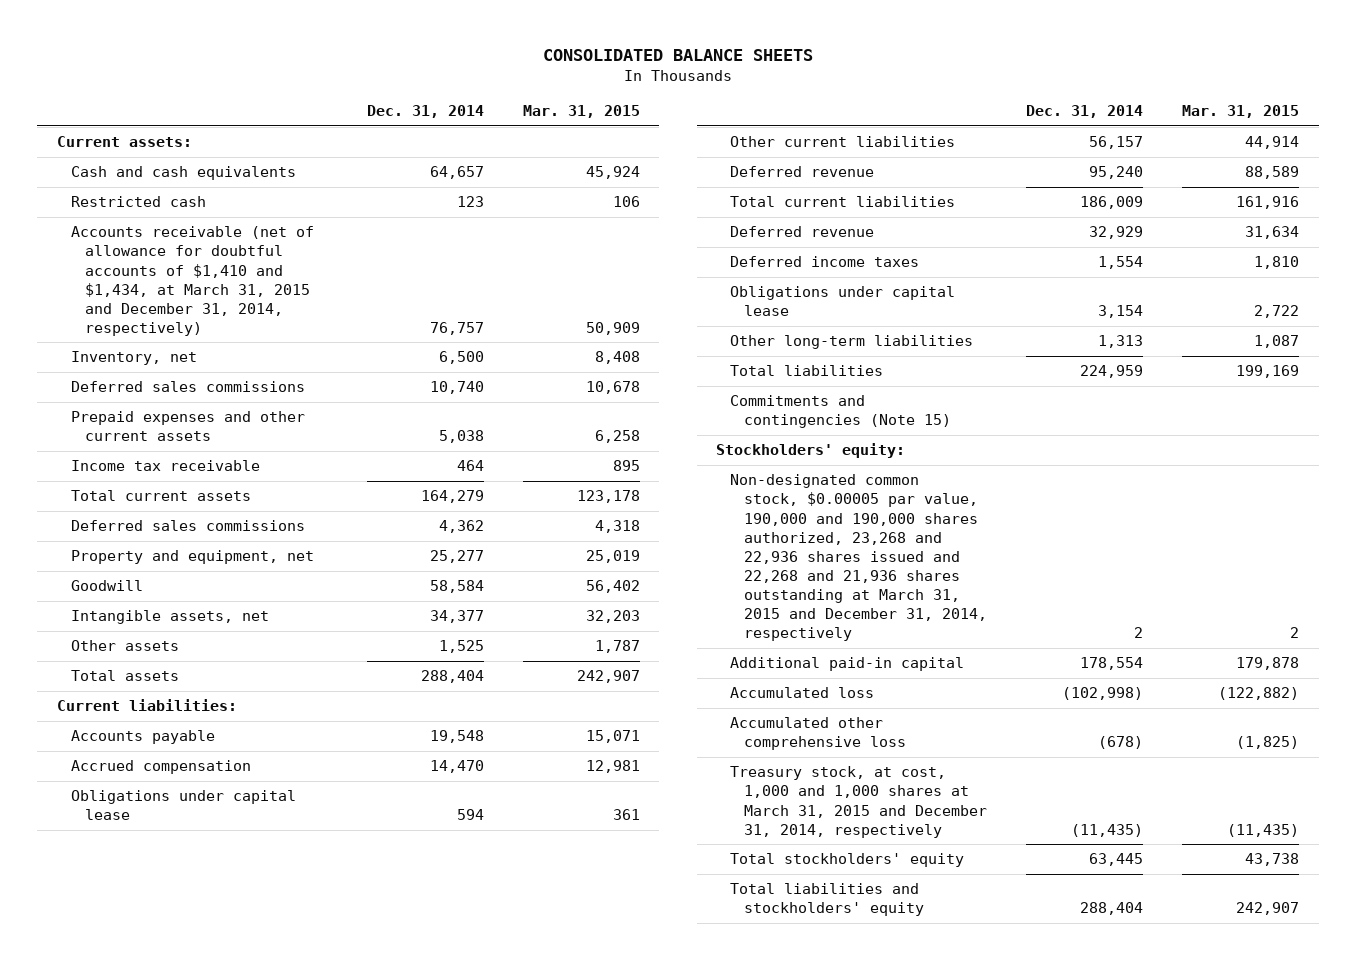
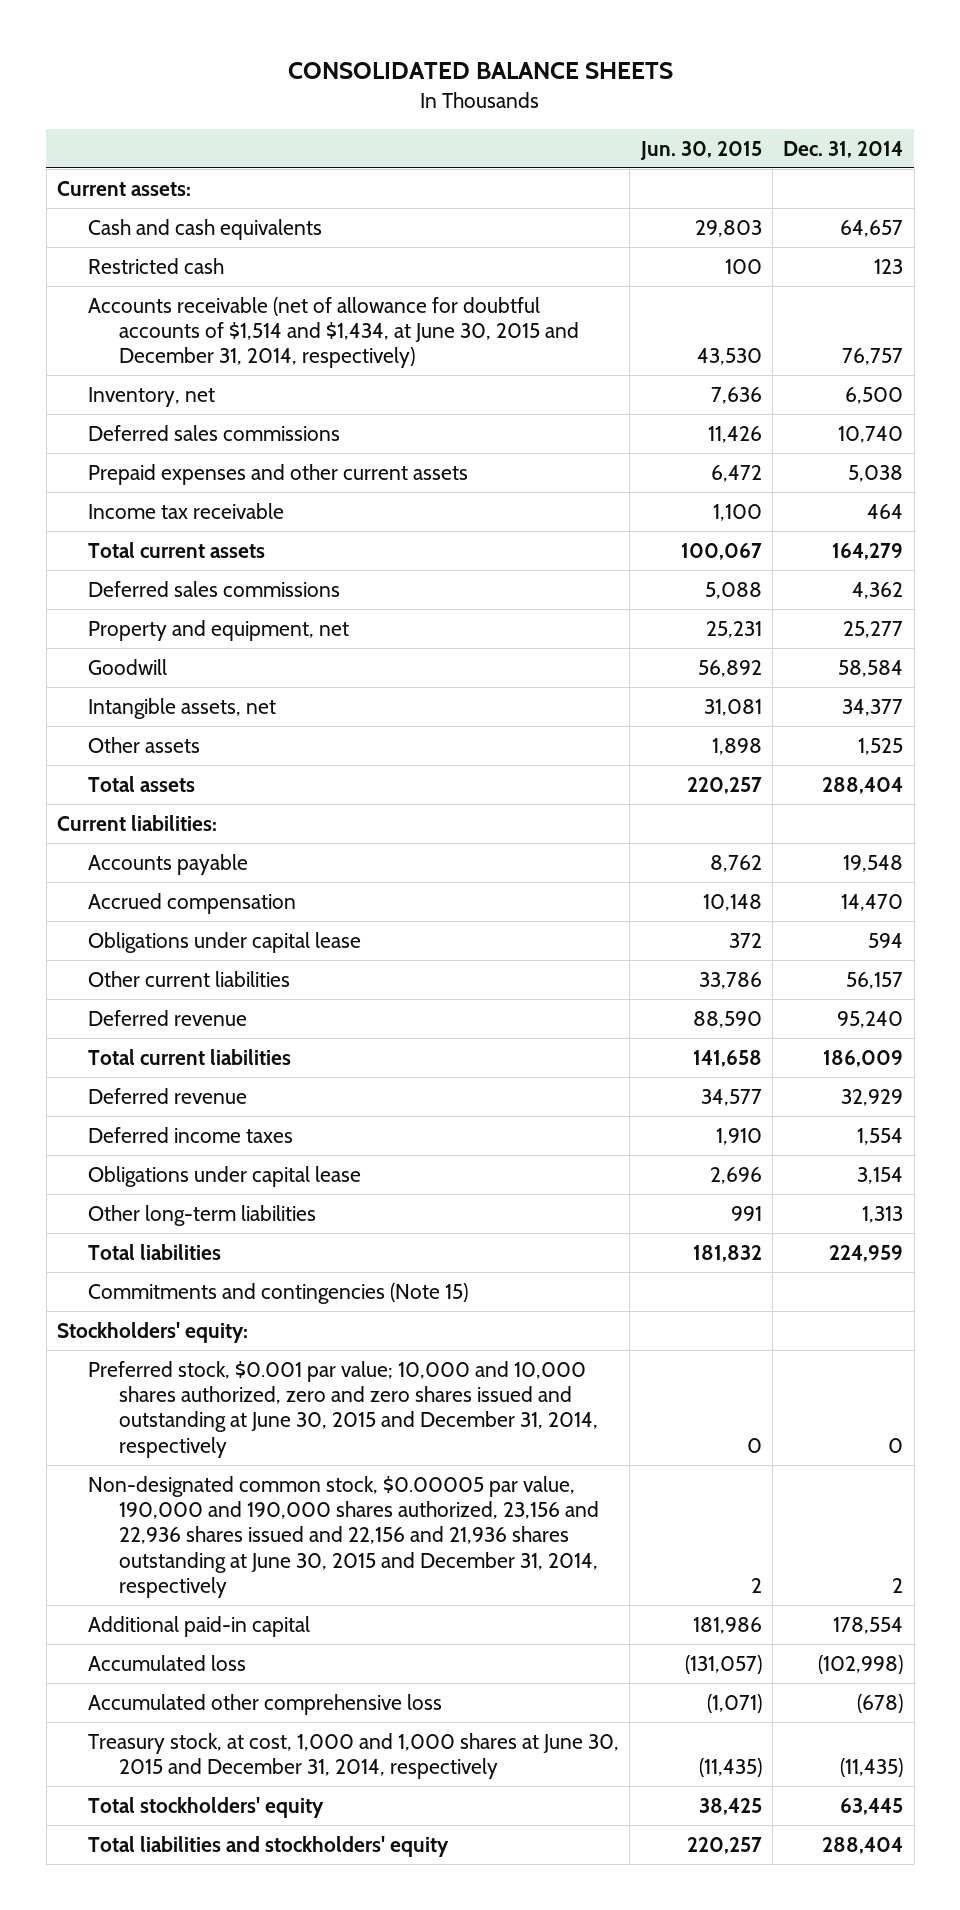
- | Dec. 31, 2014 | Mar. 31, 2015
+ | Jun. 30, 2015 | Dec. 31, 2014
- Accounts receivable (net of allowance for doubtful accounts of $1,410 and $1,434, at March 31, 2015 and December 31, 2014, respectively) | 76,757 | 50,909
+ Accounts receivable (net of allowance for doubtful accounts of $1,514 and $1,434, at June 30, 2015 and December 31, 2014, respectively) | 43,530 | 76,757
- Non-designated common stock, $0.00005 par value, 190,000 and 190,000 shares authorized, 23,268 and 22,936 shares issued and 22,268 and 21,936 shares outstanding at March 31, 2015 and December 31, 2014, respectively | 2 | 2
+ Preferred stock, $0.001 par value; 10,000 and 10,000 shares authorized, zero and zero shares issued and outstanding at June 30, 2015 and December 31, 2014, respectively | 0 | 0
+ Non-designated common stock, $0.00005 par value, 190,000 and 190,000 shares authorized, 23,156 and 22,936 shares issued and 22,156 and 21,936 shares outstanding at June 30, 2015 and December 31, 2014, respectively | 2 | 2
- Treasury stock, at cost, 1,000 and 1,000 shares at March 31, 2015 and December 31, 2014, respectively | (11,435) | (11,435)
+ Treasury stock, at cost, 1,000 and 1,000 shares at June 30, 2015 and December 31, 2014, respectively | (11,435) | (11,435)

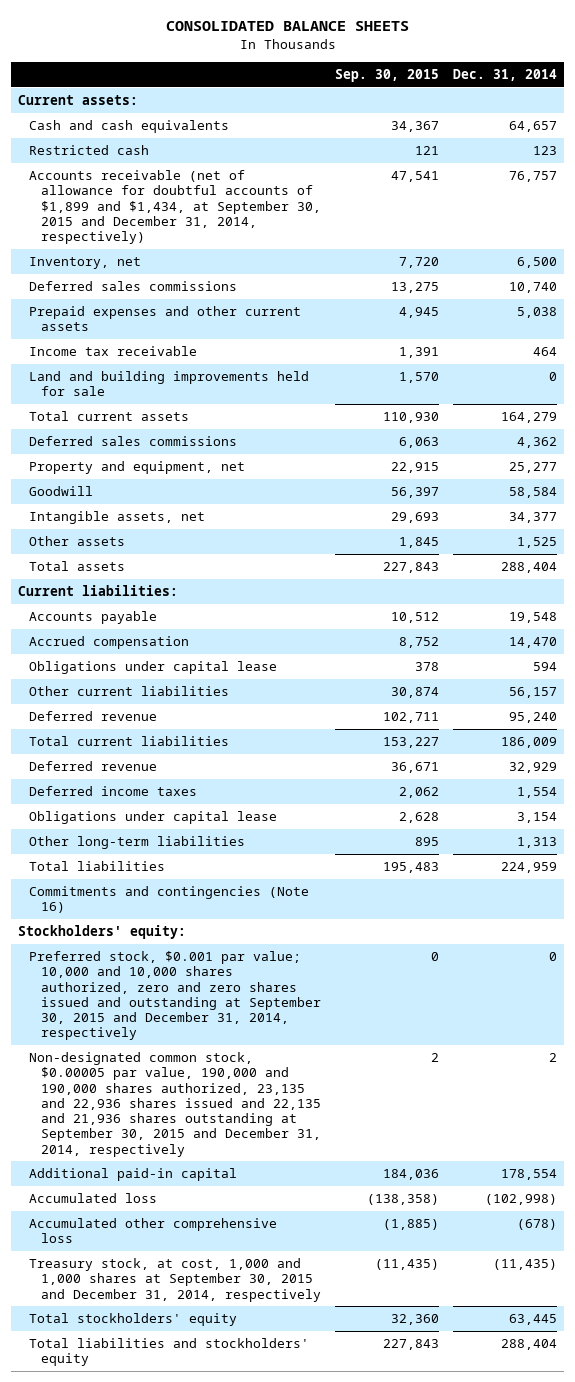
- | Jun. 30, 2015 | Dec. 31, 2014
+ | Sep. 30, 2015 | Dec. 31, 2014
- Accounts receivable (net of allowance for doubtful accounts of $1,514 and $1,434, at June 30, 2015 and December 31, 2014, respectively) | 43,530 | 76,757
+ Accounts receivable (net of allowance for doubtful accounts of $1,899 and $1,434, at September 30, 2015 and December 31, 2014, respectively) | 47,541 | 76,757
+ Land and building improvements held for sale | 1,570 | 0
- Commitments and contingencies (Note 15)
+ Commitments and contingencies (Note 16)
- Preferred stock, $0.001 par value; 10,000 and 10,000 shares authorized, zero and zero shares issued and outstanding at June 30, 2015 and December 31, 2014, respectively | 0 | 0
- Non-designated common stock, $0.00005 par value, 190,000 and 190,000 shares authorized, 23,156 and 22,936 shares issued and 22,156 and 21,936 shares outstanding at June 30, 2015 and December 31, 2014, respectively | 2 | 2
+ Preferred stock, $0.001 par value; 10,000 and 10,000 shares authorized, zero and zero shares issued and outstanding at September 30, 2015 and December 31, 2014, respectively | 0 | 0
+ Non-designated common stock, $0.00005 par value, 190,000 and 190,000 shares authorized, 23,135 and 22,936 shares issued and 22,135 and 21,936 shares outstanding at September 30, 2015 and December 31, 2014, respectively | 2 | 2
- Treasury stock, at cost, 1,000 and 1,000 shares at June 30, 2015 and December 31, 2014, respectively | (11,435) | (11,435)
+ Treasury stock, at cost, 1,000 and 1,000 shares at September 30, 2015 and December 31, 2014, respectively | (11,435) | (11,435)

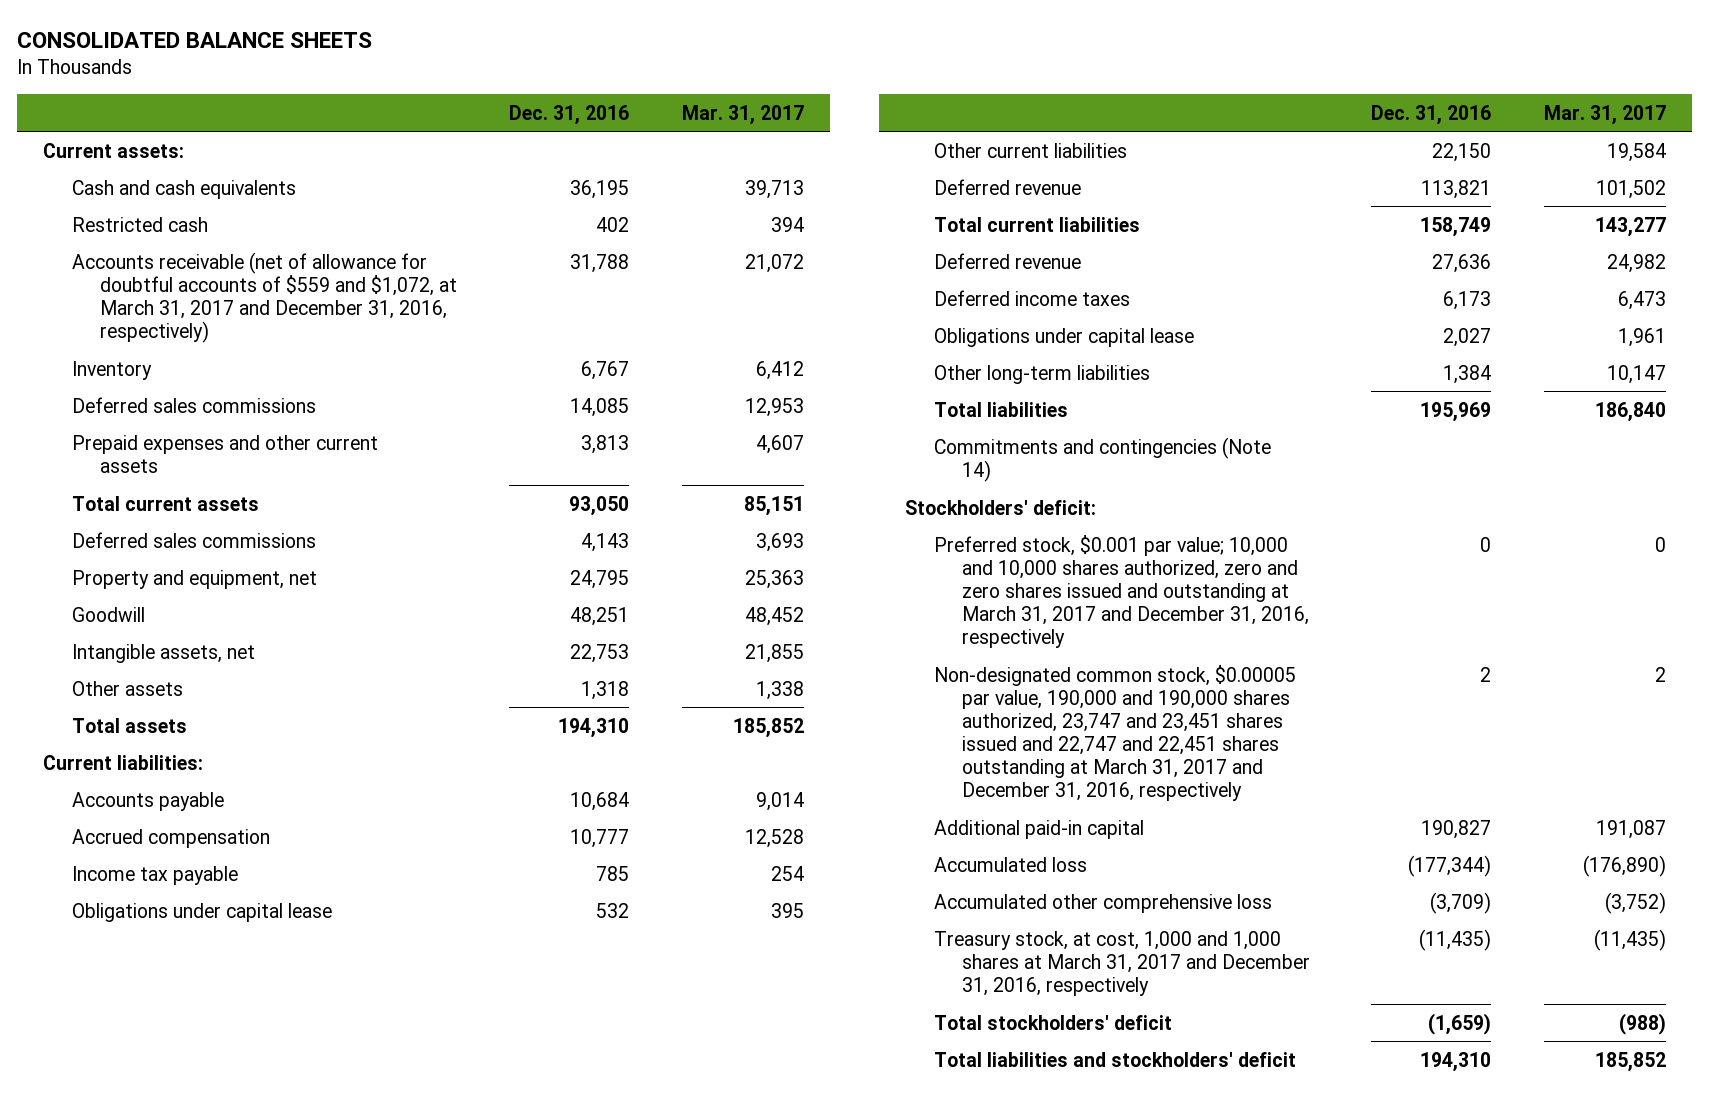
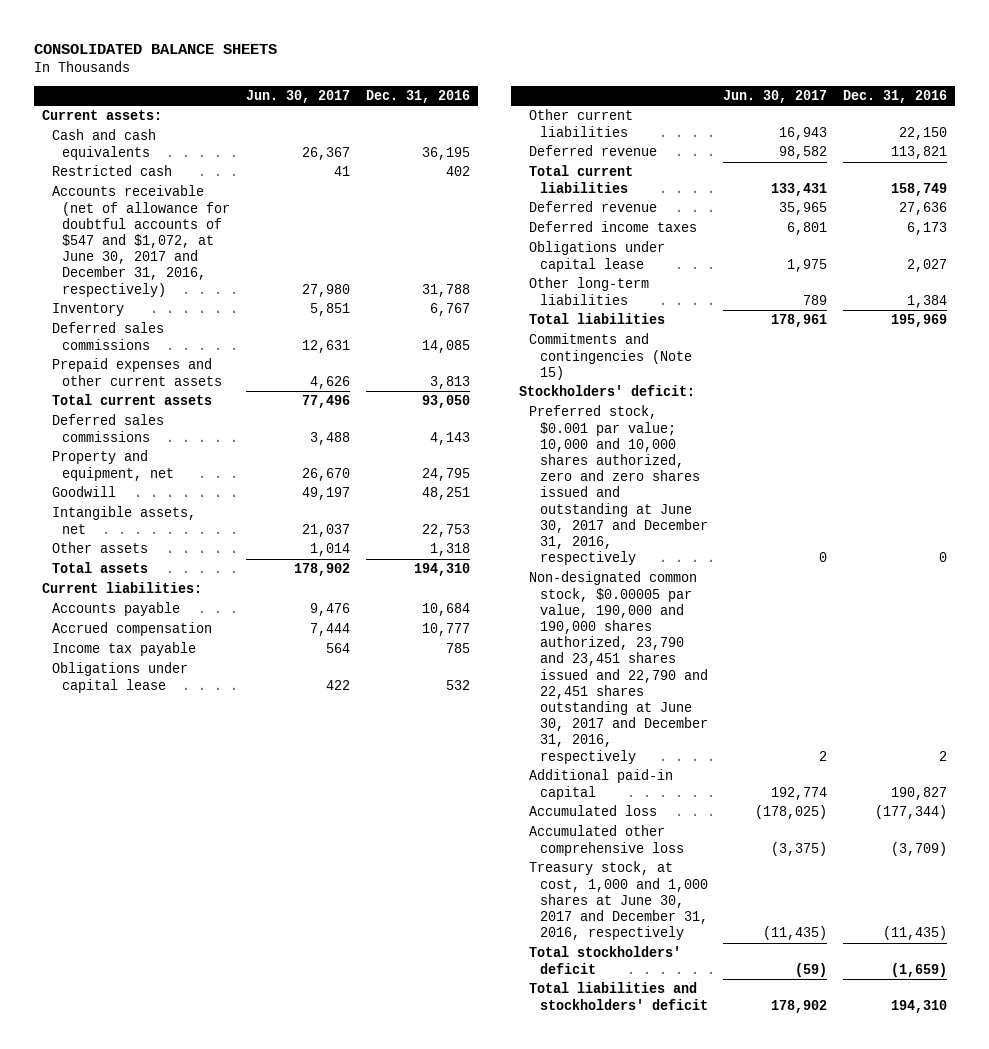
- | Dec. 31, 2016 | Mar. 31, 2017
+ | Jun. 30, 2017 | Dec. 31, 2016
- Accounts receivable (net of allowance for doubtful accounts of $559 and $1,072, at March 31, 2017 and December 31, 2016, respectively) | 31,788 | 21,072
+ Accounts receivable (net of allowance for doubtful accounts of $547 and $1,072, at June 30, 2017 and December 31, 2016, respectively) | 27,980 | 31,788
- Commitments and contingencies (Note 14)
+ Commitments and contingencies (Note 15)
- Preferred stock, $0.001 par value; 10,000 and 10,000 shares authorized, zero and zero shares issued and outstanding at March 31, 2017 and December 31, 2016, respectively | 0 | 0
- Non-designated common stock, $0.00005 par value, 190,000 and 190,000 shares authorized, 23,747 and 23,451 shares issued and 22,747 and 22,451 shares outstanding at March 31, 2017 and December 31, 2016, respectively | 2 | 2
+ Preferred stock, $0.001 par value; 10,000 and 10,000 shares authorized, zero and zero shares issued and outstanding at June 30, 2017 and December 31, 2016, respectively | 0 | 0
+ Non-designated common stock, $0.00005 par value, 190,000 and 190,000 shares authorized, 23,790 and 23,451 shares issued and 22,790 and 22,451 shares outstanding at June 30, 2017 and December 31, 2016, respectively | 2 | 2
- Treasury stock, at cost, 1,000 and 1,000 shares at March 31, 2017 and December 31, 2016, respectively | (11,435) | (11,435)
+ Treasury stock, at cost, 1,000 and 1,000 shares at June 30, 2017 and December 31, 2016, respectively | (11,435) | (11,435)

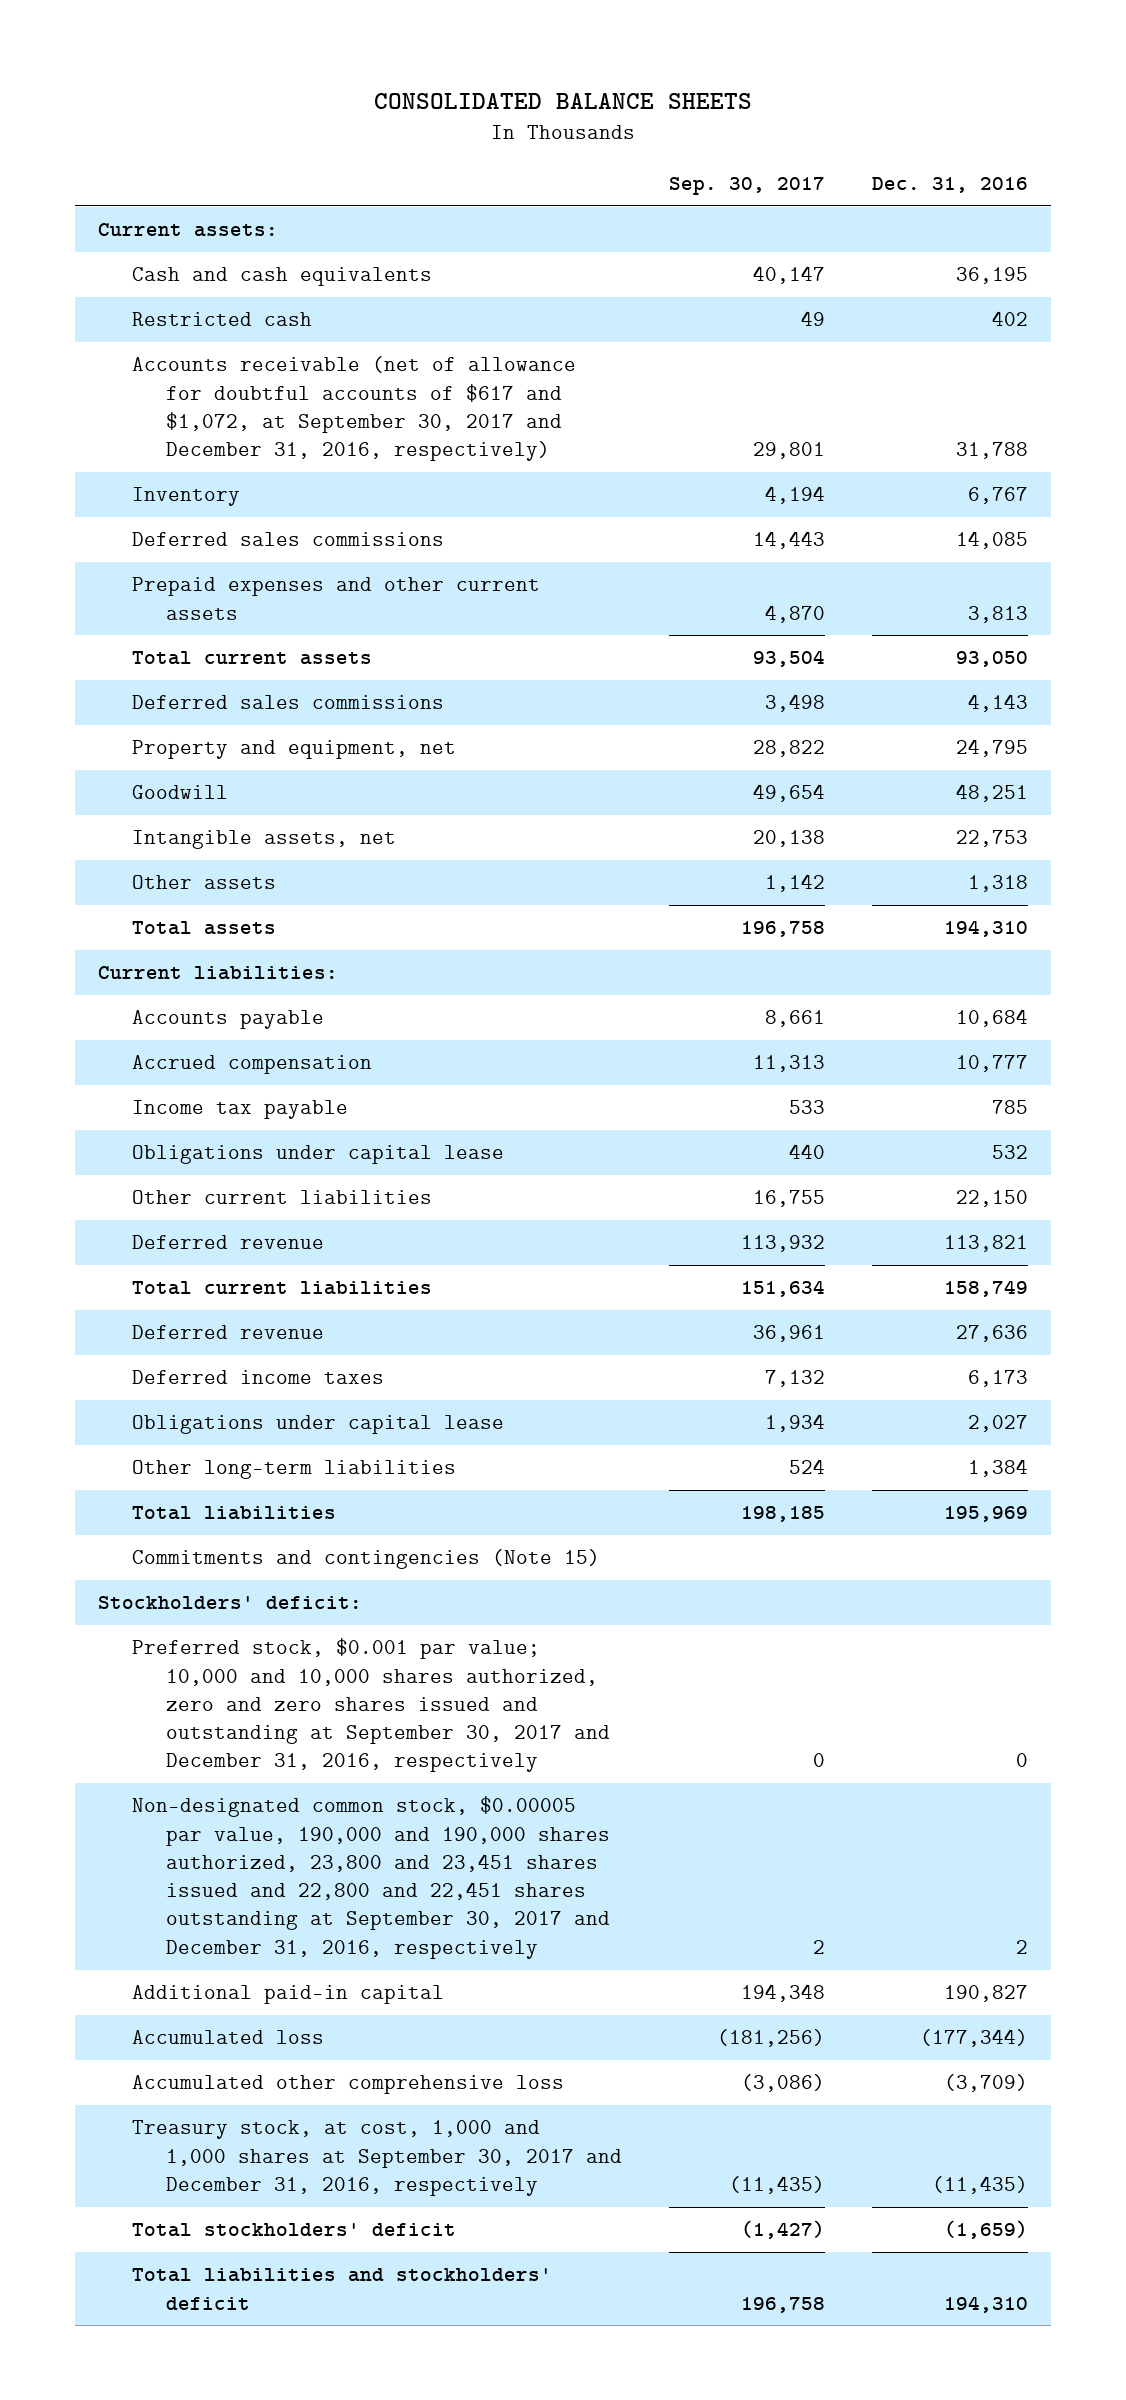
- | Jun. 30, 2017 | Dec. 31, 2016
+ | Sep. 30, 2017 | Dec. 31, 2016
- Accounts receivable (net of allowance for doubtful accounts of $547 and $1,072, at June 30, 2017 and December 31, 2016, respectively) | 27,980 | 31,788
+ Accounts receivable (net of allowance for doubtful accounts of $617 and $1,072, at September 30, 2017 and December 31, 2016, respectively) | 29,801 | 31,788
- Preferred stock, $0.001 par value; 10,000 and 10,000 shares authorized, zero and zero shares issued and outstanding at June 30, 2017 and December 31, 2016, respectively | 0 | 0
- Non-designated common stock, $0.00005 par value, 190,000 and 190,000 shares authorized, 23,790 and 23,451 shares issued and 22,790 and 22,451 shares outstanding at June 30, 2017 and December 31, 2016, respectively | 2 | 2
+ Preferred stock, $0.001 par value; 10,000 and 10,000 shares authorized, zero and zero shares issued and outstanding at September 30, 2017 and December 31, 2016, respectively | 0 | 0
+ Non-designated common stock, $0.00005 par value, 190,000 and 190,000 shares authorized, 23,800 and 23,451 shares issued and 22,800 and 22,451 shares outstanding at September 30, 2017 and December 31, 2016, respectively | 2 | 2
- Treasury stock, at cost, 1,000 and 1,000 shares at June 30, 2017 and December 31, 2016, respectively | (11,435) | (11,435)
+ Treasury stock, at cost, 1,000 and 1,000 shares at September 30, 2017 and December 31, 2016, respectively | (11,435) | (11,435)

